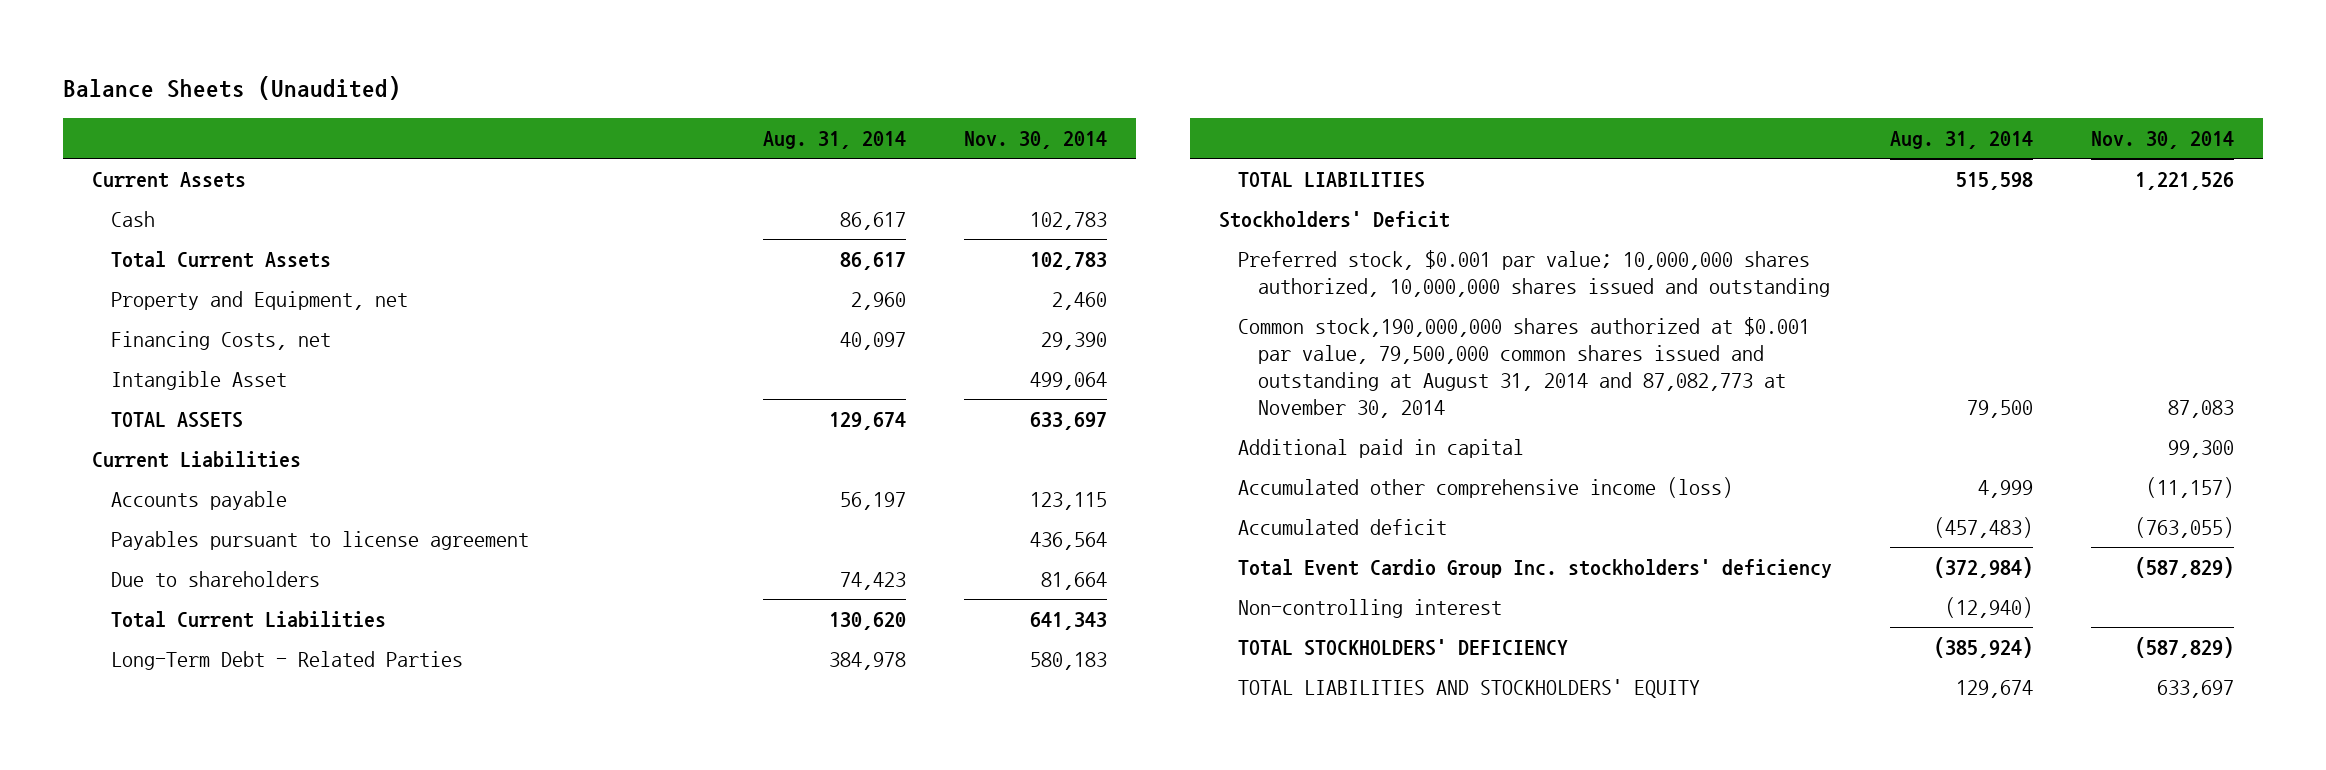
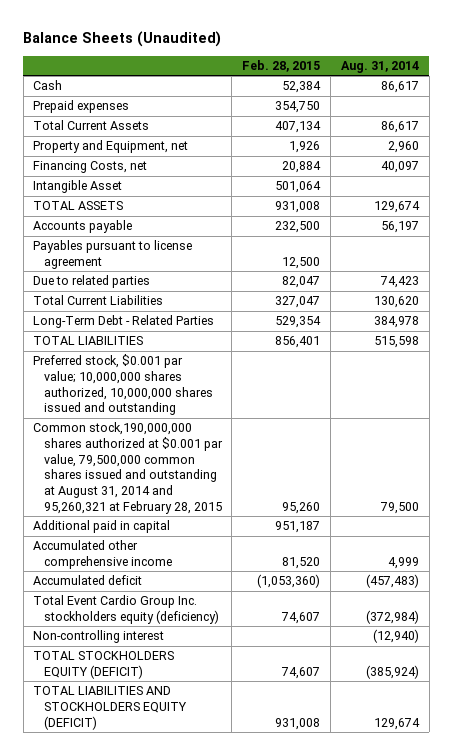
- | Aug. 31, 2014 | Nov. 30, 2014
+ | Feb. 28, 2015 | Aug. 31, 2014
- Current Assets
+ Prepaid expenses | 354,750 |
- Current Liabilities
- Due to shareholders | 74,423 | 81,664
+ Due to related parties | 82,047 | 74,423
- Stockholders' Deficit
- Common stock,190,000,000 shares authorized at $0.001 par value, 79,500,000 common shares issued and outstanding at August 31, 2014 and 87,082,773 at November 30, 2014 | 79,500 | 87,083
+ Common stock,190,000,000 shares authorized at $0.001 par value, 79,500,000 common shares issued and outstanding at August 31, 2014 and 95,260,321 at February 28, 2015 | 95,260 | 79,500
- Accumulated other comprehensive income (loss) | 4,999 | (11,157)
+ Accumulated other comprehensive income | 81,520 | 4,999
- Total Event Cardio Group Inc. stockholders' deficiency | (372,984) | (587,829)
+ Total Event Cardio Group Inc. stockholders equity (deficiency) | 74,607 | (372,984)
- TOTAL STOCKHOLDERS' DEFICIENCY | (385,924) | (587,829)
- TOTAL LIABILITIES AND STOCKHOLDERS' EQUITY | 129,674 | 633,697
+ TOTAL STOCKHOLDERS EQUITY (DEFICIT) | 74,607 | (385,924)
+ TOTAL LIABILITIES AND STOCKHOLDERS EQUITY (DEFICIT) | 931,008 | 129,674

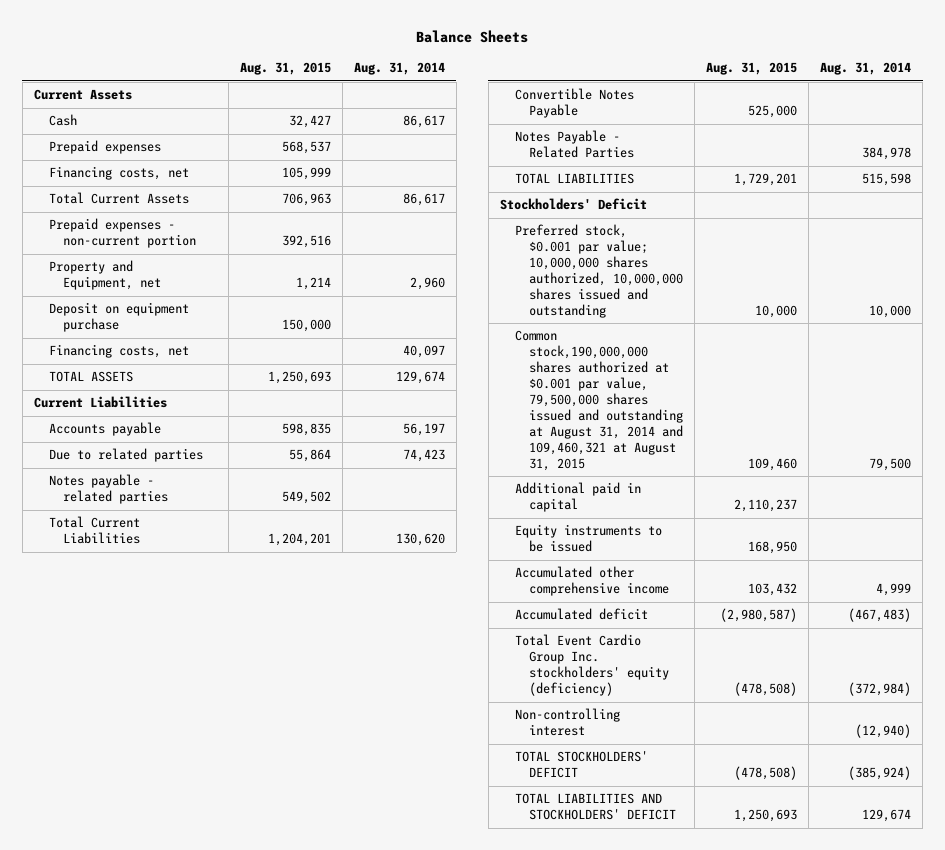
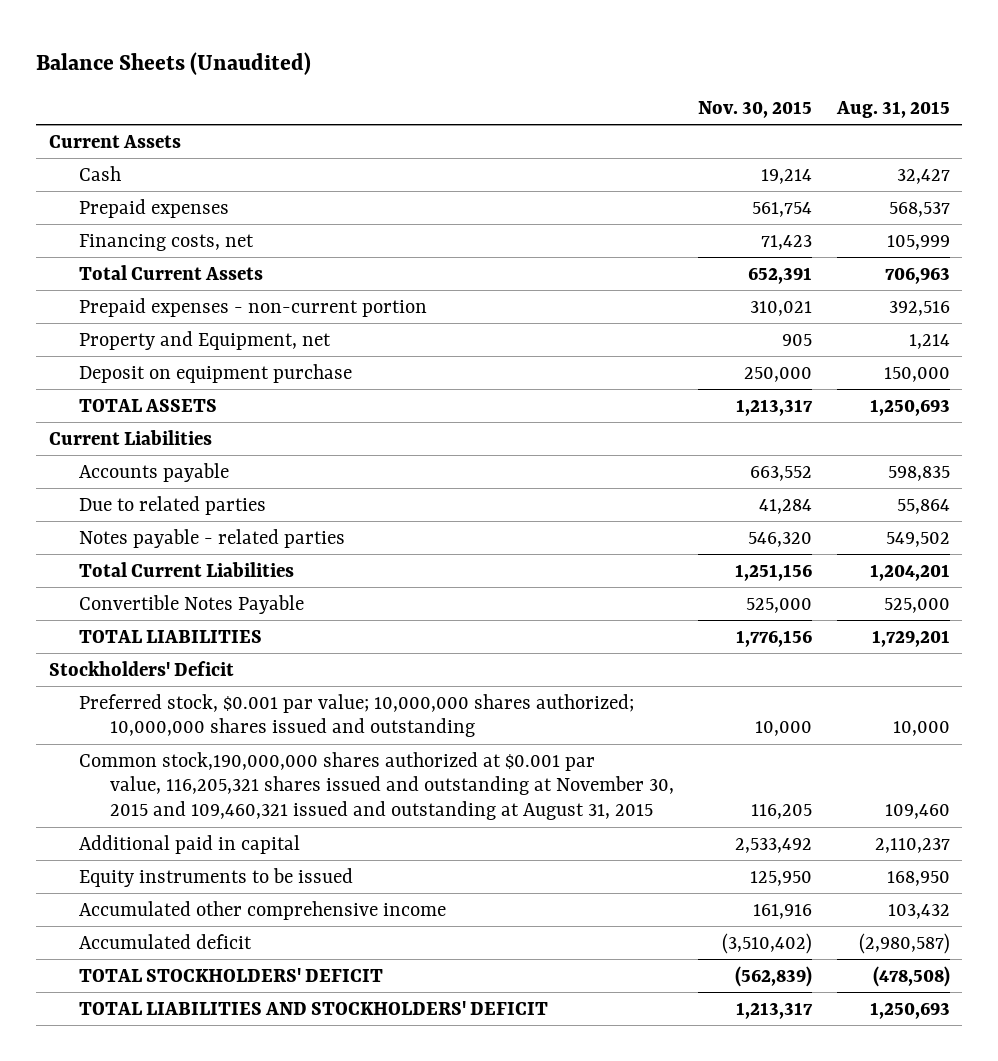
- Balance Sheets
+ Balance Sheets (Unaudited)
- | Aug. 31, 2015 | Aug. 31, 2014
+ | Nov. 30, 2015 | Aug. 31, 2015
- Financing costs, net | | 40,097
- Notes Payable - Related Parties | | 384,978
- Preferred stock, $0.001 par value; 10,000,000 shares authorized, 10,000,000 shares issued and outstanding | 10,000 | 10,000
- Common stock,190,000,000 shares authorized at $0.001 par value, 79,500,000 shares issued and outstanding at August 31, 2014 and 109,460,321 at August 31, 2015 | 109,460 | 79,500
+ Preferred stock, $0.001 par value; 10,000,000 shares authorized; 10,000,000 shares issued and outstanding | 10,000 | 10,000
+ Common stock,190,000,000 shares authorized at $0.001 par value, 116,205,321 shares issued and outstanding at November 30, 2015 and 109,460,321 issued and outstanding at August 31, 2015 | 116,205 | 109,460
- Total Event Cardio Group Inc. stockholders' equity (deficiency) | (478,508) | (372,984)
- Non-controlling interest | | (12,940)

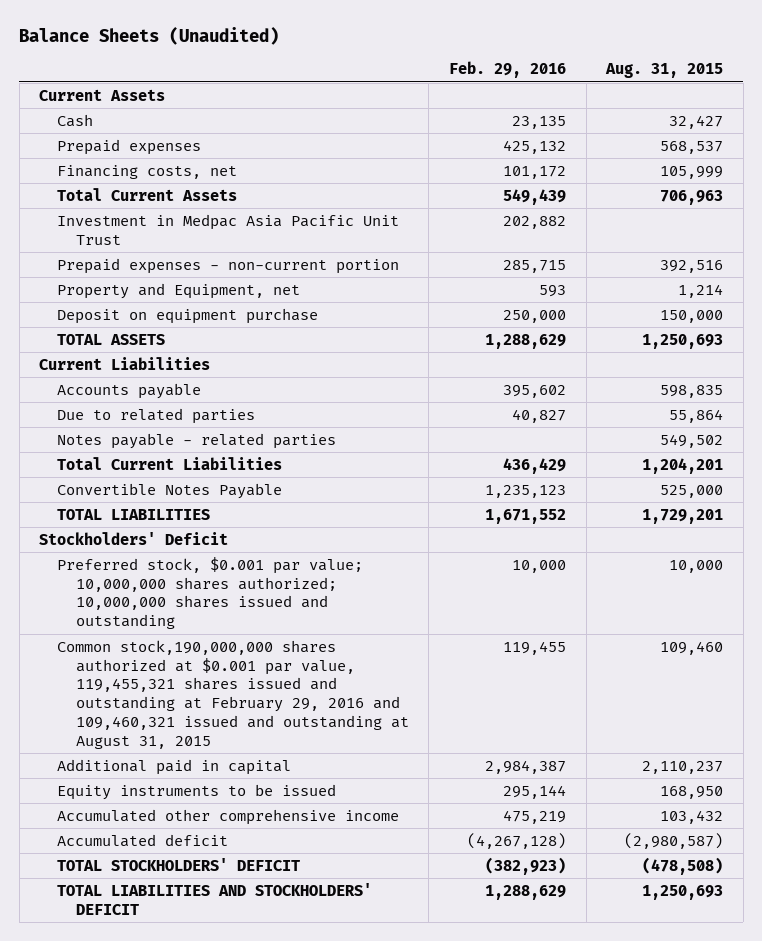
- | Nov. 30, 2015 | Aug. 31, 2015
+ | Feb. 29, 2016 | Aug. 31, 2015
+ Investment in Medpac Asia Pacific Unit Trust | 202,882 |
- Common stock,190,000,000 shares authorized at $0.001 par value, 116,205,321 shares issued and outstanding at November 30, 2015 and 109,460,321 issued and outstanding at August 31, 2015 | 116,205 | 109,460
+ Common stock,190,000,000 shares authorized at $0.001 par value, 119,455,321 shares issued and outstanding at February 29, 2016 and 109,460,321 issued and outstanding at August 31, 2015 | 119,455 | 109,460

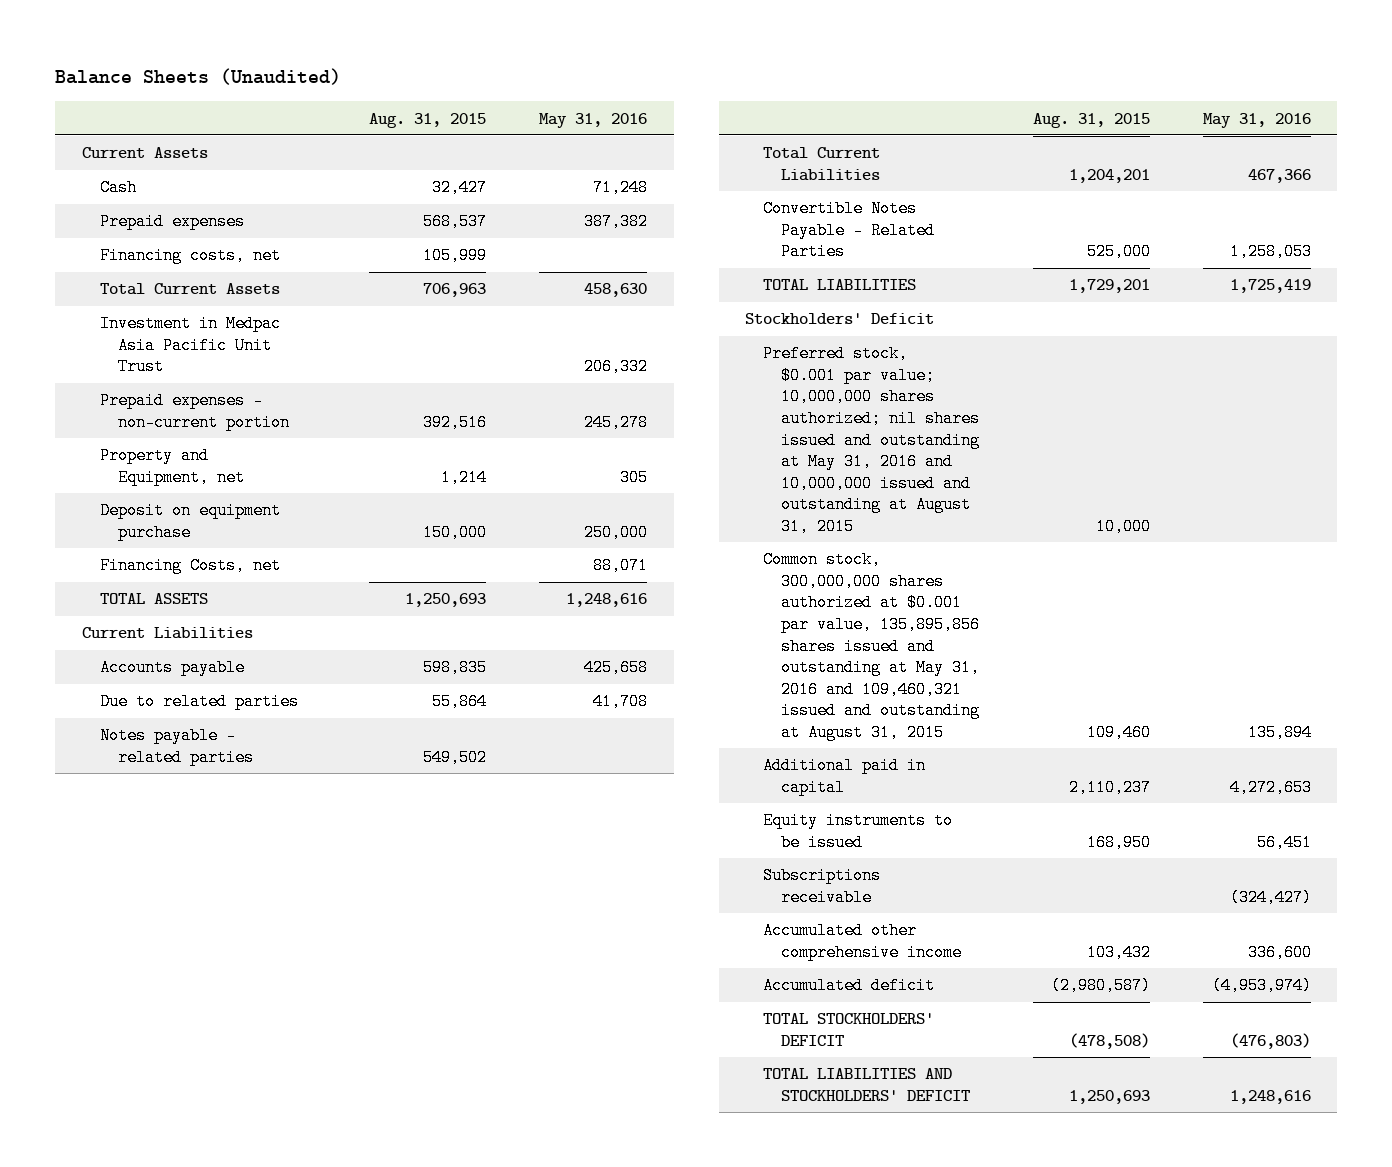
- | Feb. 29, 2016 | Aug. 31, 2015
+ | Aug. 31, 2015 | May 31, 2016
+ Financing Costs, net | | 88,071
- Convertible Notes Payable | 1,235,123 | 525,000
+ Convertible Notes Payable - Related Parties | 525,000 | 1,258,053
- Preferred stock, $0.001 par value; 10,000,000 shares authorized; 10,000,000 shares issued and outstanding | 10,000 | 10,000
- Common stock,190,000,000 shares authorized at $0.001 par value, 119,455,321 shares issued and outstanding at February 29, 2016 and 109,460,321 issued and outstanding at August 31, 2015 | 119,455 | 109,460
+ Preferred stock, $0.001 par value; 10,000,000 shares authorized; nil shares issued and outstanding at May 31, 2016 and 10,000,000 issued and outstanding at August 31, 2015 | 10,000 |
+ Common stock, 300,000,000 shares authorized at $0.001 par value, 135,895,856 shares issued and outstanding at May 31, 2016 and 109,460,321 issued and outstanding at August 31, 2015 | 109,460 | 135,894
+ Subscriptions receivable | | (324,427)

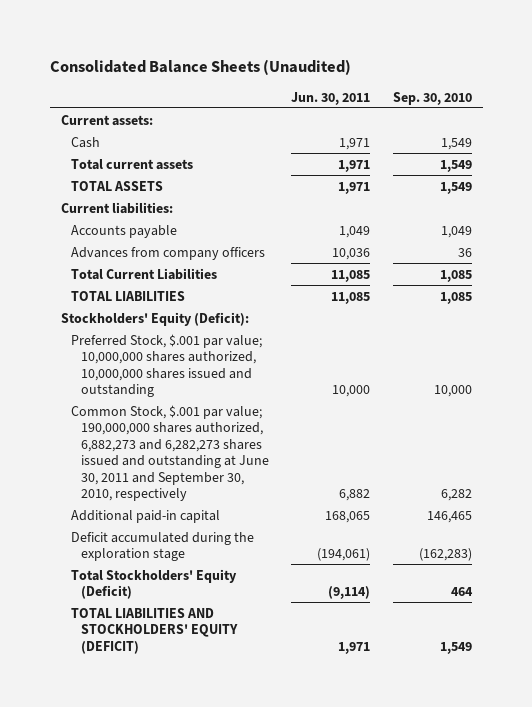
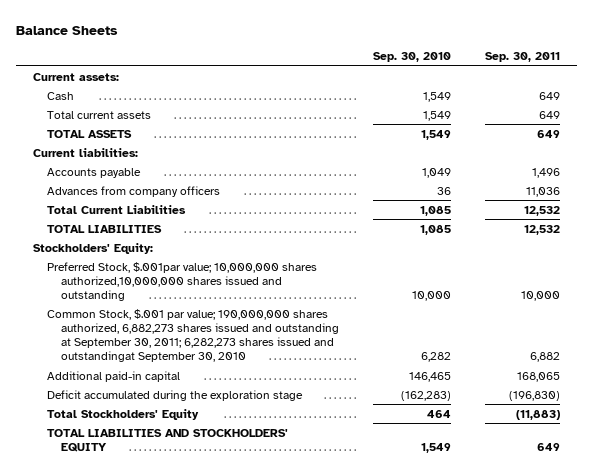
- Consolidated Balance Sheets (Unaudited)
+ Balance Sheets
- | Jun. 30, 2011 | Sep. 30, 2010
+ | Sep. 30, 2010 | Sep. 30, 2011
- Stockholders' Equity (Deficit):
- Preferred Stock, $.001 par value; 10,000,000 shares authorized, 10,000,000 shares issued and outstanding | 10,000 | 10,000
- Common Stock, $.001 par value; 190,000,000 shares authorized, 6,882,273 and 6,282,273 shares issued and outstanding at June 30, 2011 and September 30, 2010, respectively | 6,882 | 6,282
+ Stockholders' Equity:
+ Preferred Stock, $.001par value; 10,000,000 shares authorized,10,000,000 shares issued and outstanding | 10,000 | 10,000
+ Common Stock, $.001 par value; 190,000,000 shares authorized, 6,882,273 shares issued and outstanding at September 30, 2011; 6,282,273 shares issued and outstandingat September 30, 2010 | 6,282 | 6,882
- Total Stockholders' Equity (Deficit) | (9,114) | 464
- TOTAL LIABILITIES AND STOCKHOLDERS' EQUITY (DEFICIT) | 1,971 | 1,549
+ Total Stockholders' Equity | 464 | (11,883)
+ TOTAL LIABILITIES AND STOCKHOLDERS' EQUITY | 1,549 | 649

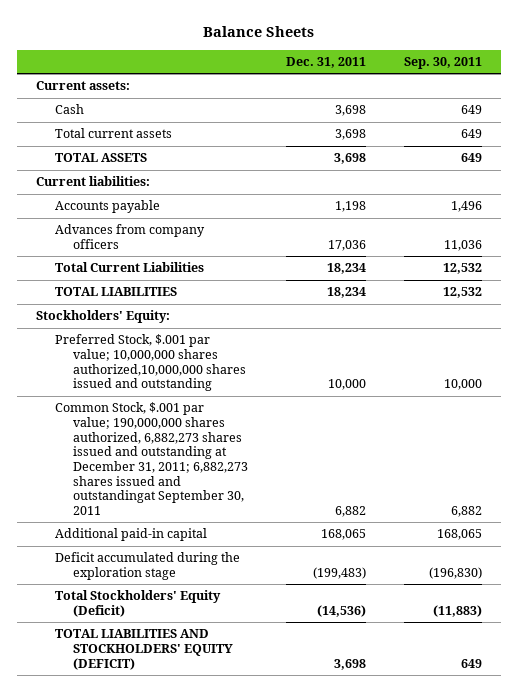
- | Sep. 30, 2010 | Sep. 30, 2011
+ | Dec. 31, 2011 | Sep. 30, 2011
- Preferred Stock, $.001par value; 10,000,000 shares authorized,10,000,000 shares issued and outstanding | 10,000 | 10,000
- Common Stock, $.001 par value; 190,000,000 shares authorized, 6,882,273 shares issued and outstanding at September 30, 2011; 6,282,273 shares issued and outstandingat September 30, 2010 | 6,282 | 6,882
+ Preferred Stock, $.001 par value; 10,000,000 shares authorized,10,000,000 shares issued and outstanding | 10,000 | 10,000
+ Common Stock, $.001 par value; 190,000,000 shares authorized, 6,882,273 shares issued and outstanding at December 31, 2011; 6,882,273 shares issued and outstandingat September 30, 2011 | 6,882 | 6,882
- Total Stockholders' Equity | 464 | (11,883)
- TOTAL LIABILITIES AND STOCKHOLDERS' EQUITY | 1,549 | 649
+ Total Stockholders' Equity (Deficit) | (14,536) | (11,883)
+ TOTAL LIABILITIES AND STOCKHOLDERS' EQUITY (DEFICIT) | 3,698 | 649

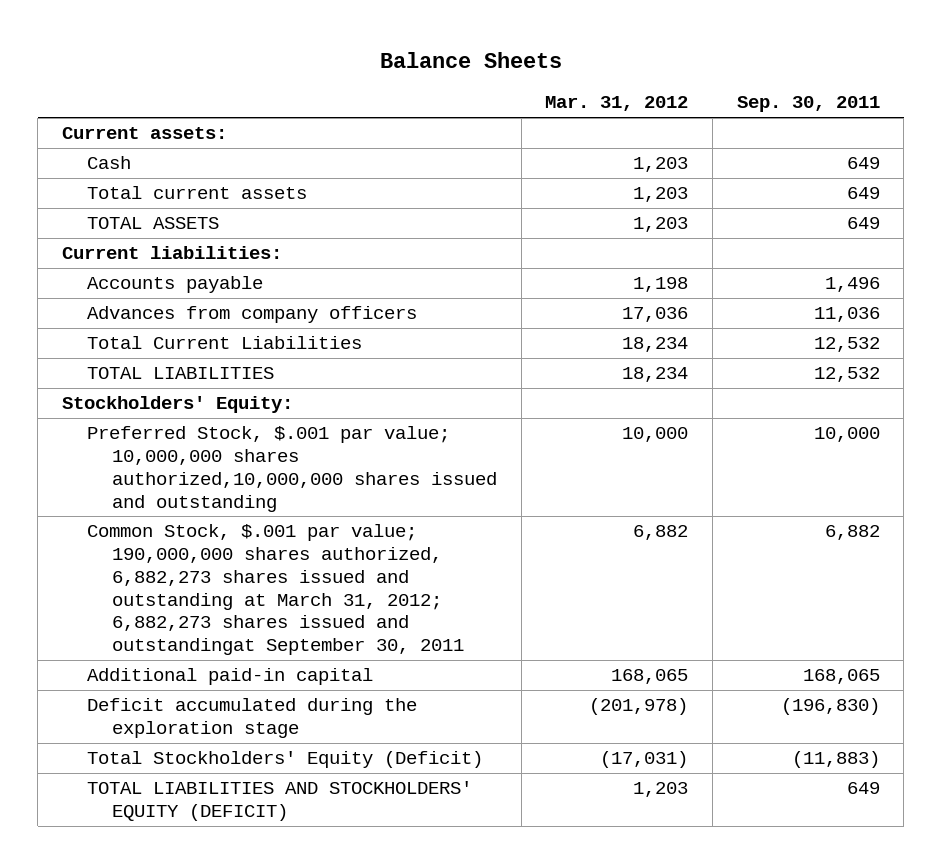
- | Dec. 31, 2011 | Sep. 30, 2011
+ | Mar. 31, 2012 | Sep. 30, 2011
- Common Stock, $.001 par value; 190,000,000 shares authorized, 6,882,273 shares issued and outstanding at December 31, 2011; 6,882,273 shares issued and outstandingat September 30, 2011 | 6,882 | 6,882
+ Common Stock, $.001 par value; 190,000,000 shares authorized, 6,882,273 shares issued and outstanding at March 31, 2012; 6,882,273 shares issued and outstandingat September 30, 2011 | 6,882 | 6,882

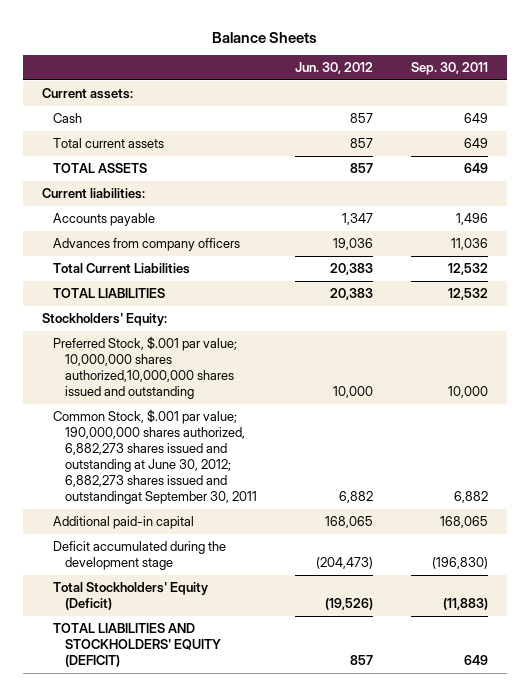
- | Mar. 31, 2012 | Sep. 30, 2011
+ | Jun. 30, 2012 | Sep. 30, 2011
- Common Stock, $.001 par value; 190,000,000 shares authorized, 6,882,273 shares issued and outstanding at March 31, 2012; 6,882,273 shares issued and outstandingat September 30, 2011 | 6,882 | 6,882
+ Common Stock, $.001 par value; 190,000,000 shares authorized, 6,882,273 shares issued and outstanding at June 30, 2012; 6,882,273 shares issued and outstandingat September 30, 2011 | 6,882 | 6,882
- Deficit accumulated during the exploration stage | (201,978) | (196,830)
+ Deficit accumulated during the development stage | (204,473) | (196,830)

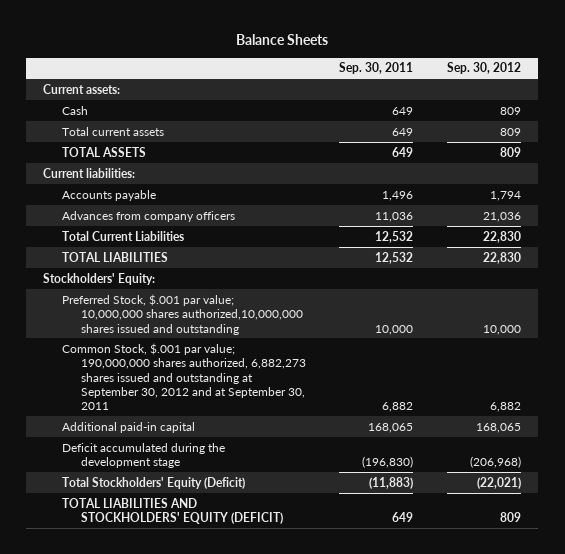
- | Jun. 30, 2012 | Sep. 30, 2011
+ | Sep. 30, 2011 | Sep. 30, 2012
- Common Stock, $.001 par value; 190,000,000 shares authorized, 6,882,273 shares issued and outstanding at June 30, 2012; 6,882,273 shares issued and outstandingat September 30, 2011 | 6,882 | 6,882
+ Common Stock, $.001 par value; 190,000,000 shares authorized, 6,882,273 shares issued and outstanding at September 30, 2012 and at September 30, 2011 | 6,882 | 6,882

